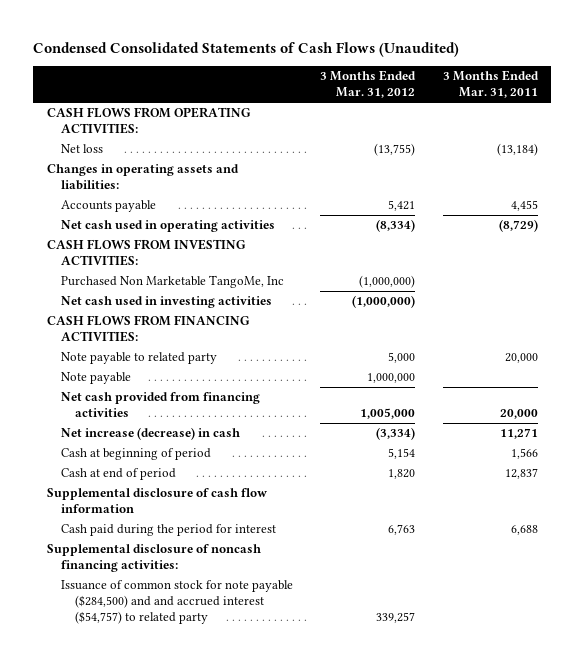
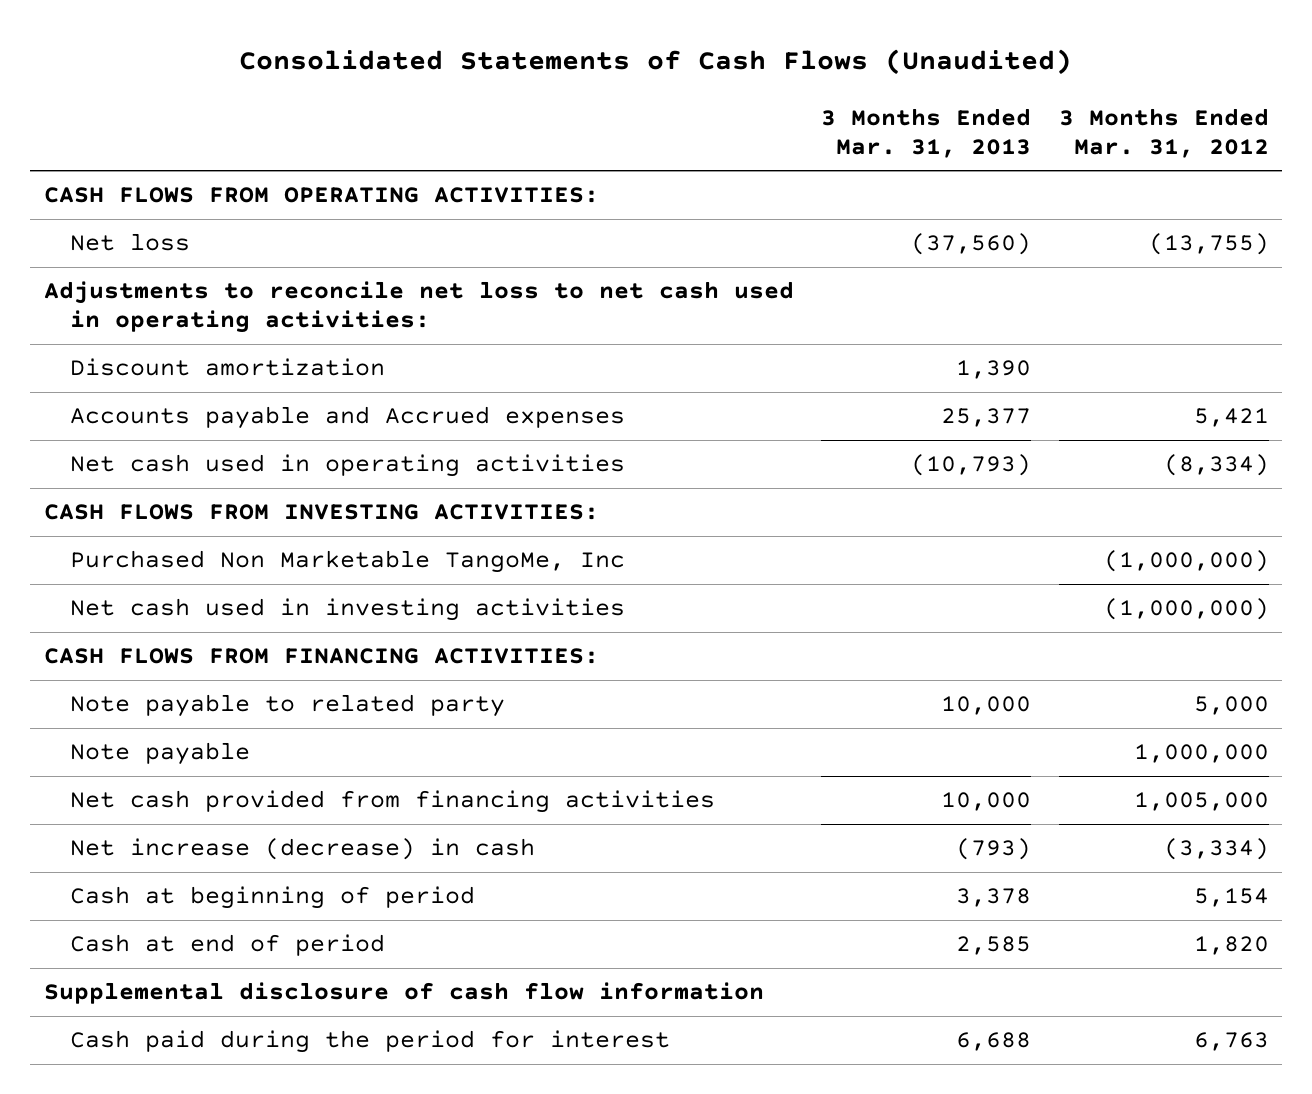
- Condensed Consolidated Statements of Cash Flows (Unaudited)
+ Consolidated Statements of Cash Flows (Unaudited)
- | 3 Months Ended Mar. 31, 2012 | 3 Months Ended Mar. 31, 2011
+ | 3 Months Ended Mar. 31, 2013 | 3 Months Ended Mar. 31, 2012
- Changes in operating assets and liabilities:
- Accounts payable | 5,421 | 4,455
+ Adjustments to reconcile net loss to net cash used in operating activities:
+ Discount amortization | 1,390 |
+ Accounts payable and Accrued expenses | 25,377 | 5,421
- Supplemental disclosure of noncash financing activities:
- Issuance of common stock for note payable ($284,500) and and accrued interest ($54,757) to related party | 339,257 |

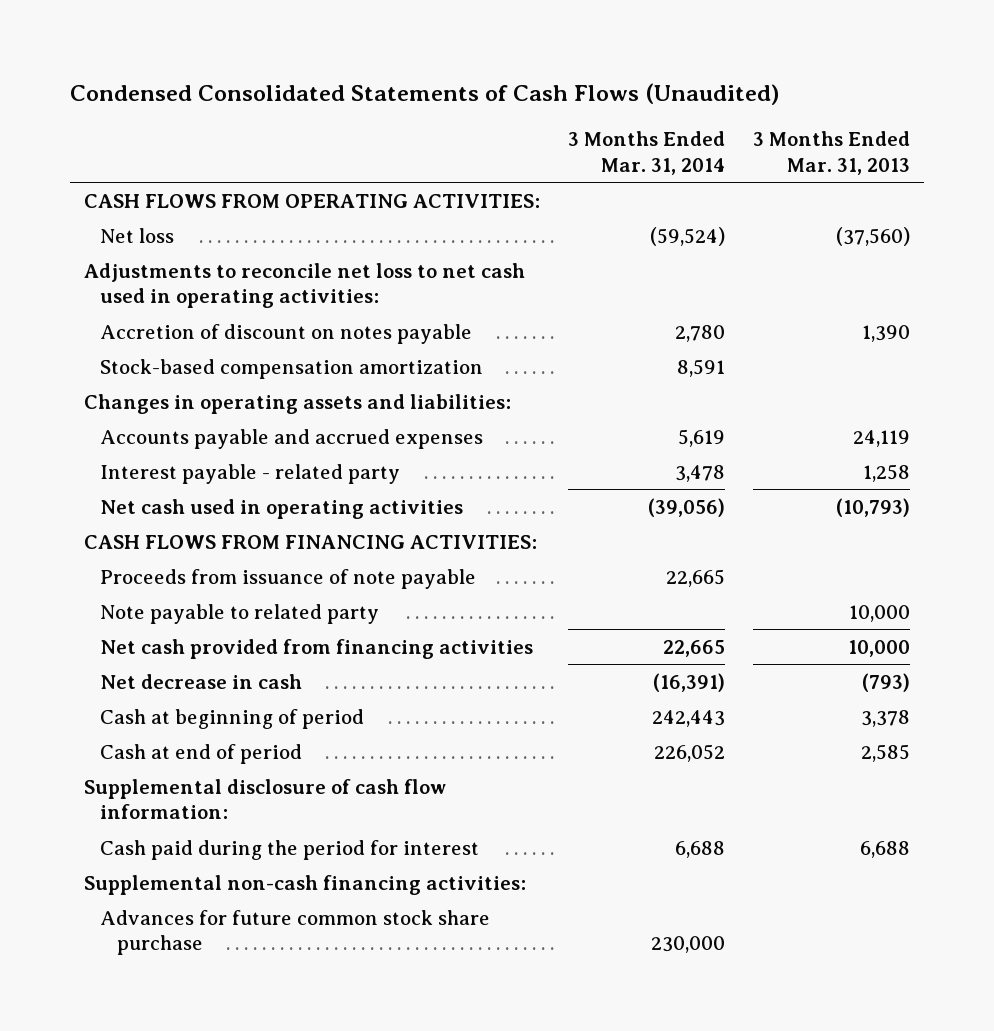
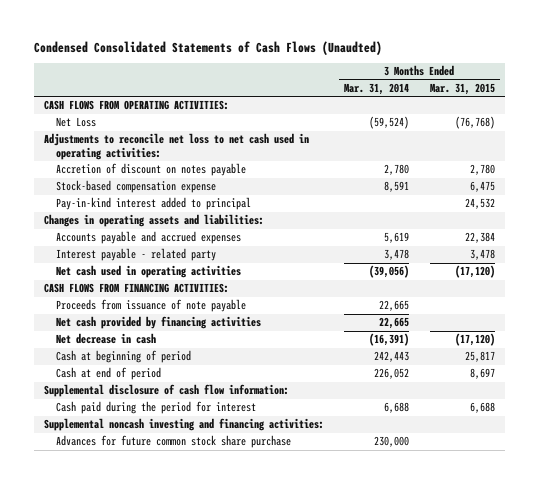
- Condensed Consolidated Statements of Cash Flows (Unaudited)
+ Condensed Consolidated Statements of Cash Flows (Unaudted)
- | 3 Months Ended Mar. 31, 2014 | 3 Months Ended Mar. 31, 2013
+ | 3 Months Ended Mar. 31, 2014 | 3 Months Ended Mar. 31, 2015
- Net loss | (59,524) | (37,560)
+ Net Loss | (59,524) | (76,768)
- Stock-based compensation amortization | 8,591 |
+ Stock-based compensation expense | 8,591 | 6,475
+ Pay-in-kind interest added to principal | | 24,532
- Note payable to related party | | 10,000
- Net cash provided from financing activities | 22,665 | 10,000
+ Net cash provided by financing activities | 22,665 |
- Supplemental non-cash financing activities:
+ Supplemental noncash investing and financing activities:

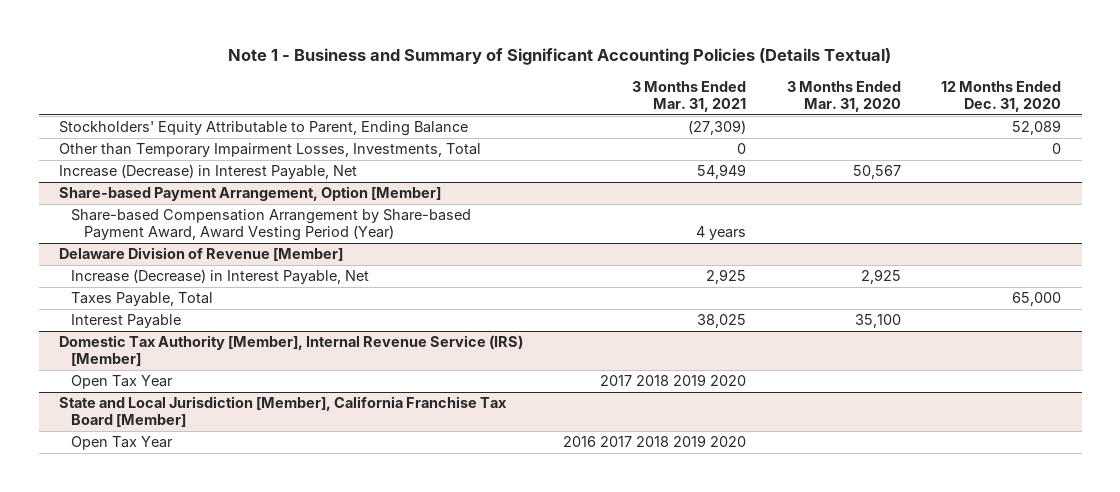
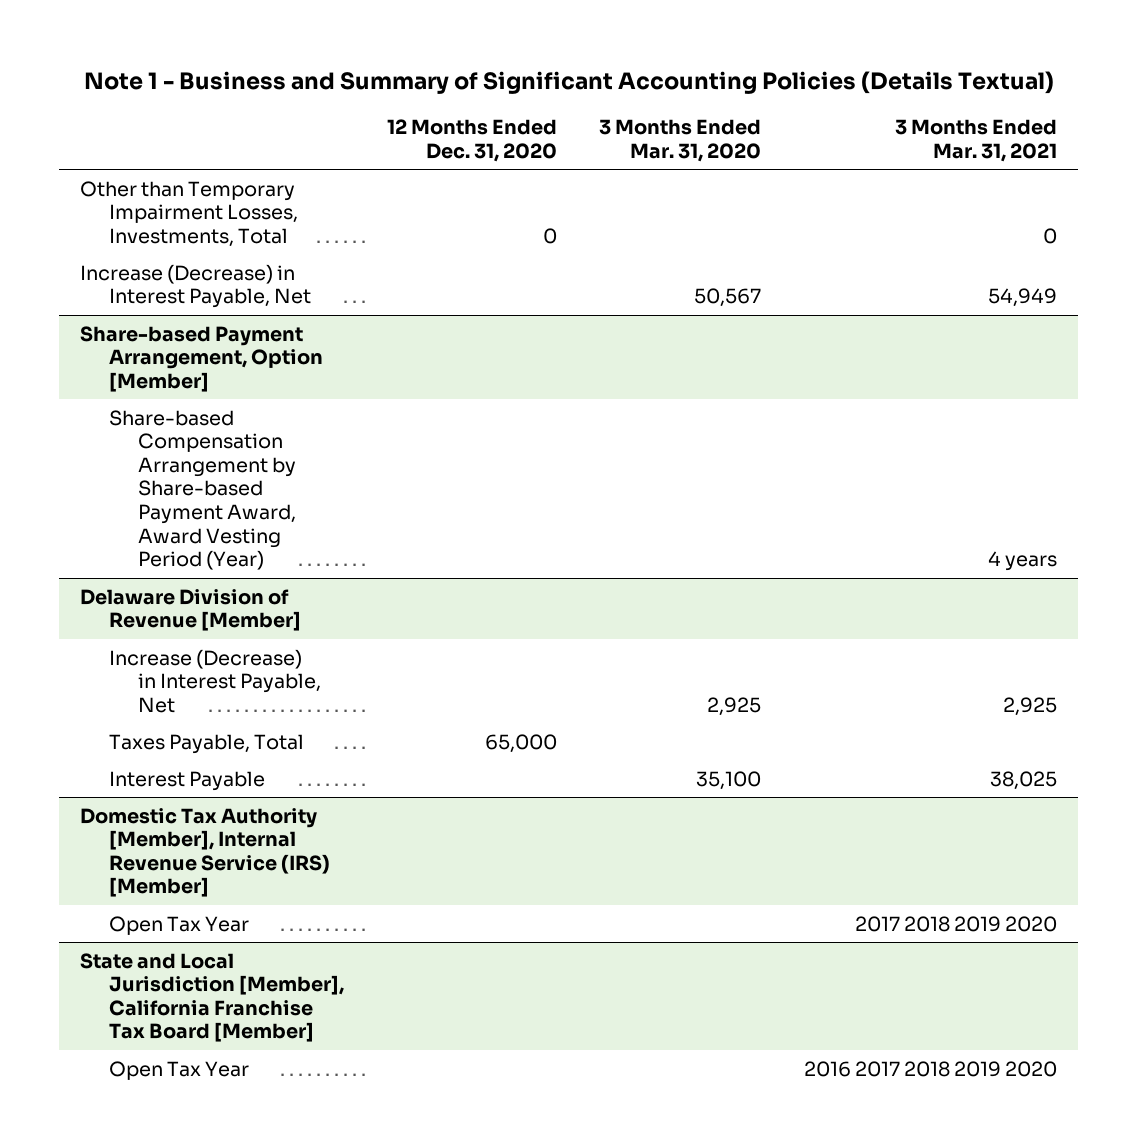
- | 3 Months Ended Mar. 31, 2021 | 3 Months Ended Mar. 31, 2020 | 12 Months Ended Dec. 31, 2020
+ | 12 Months Ended Dec. 31, 2020 | 3 Months Ended Mar. 31, 2020 | 3 Months Ended Mar. 31, 2021
- Stockholders' Equity Attributable to Parent, Ending Balance | (27,309) | | 52,089

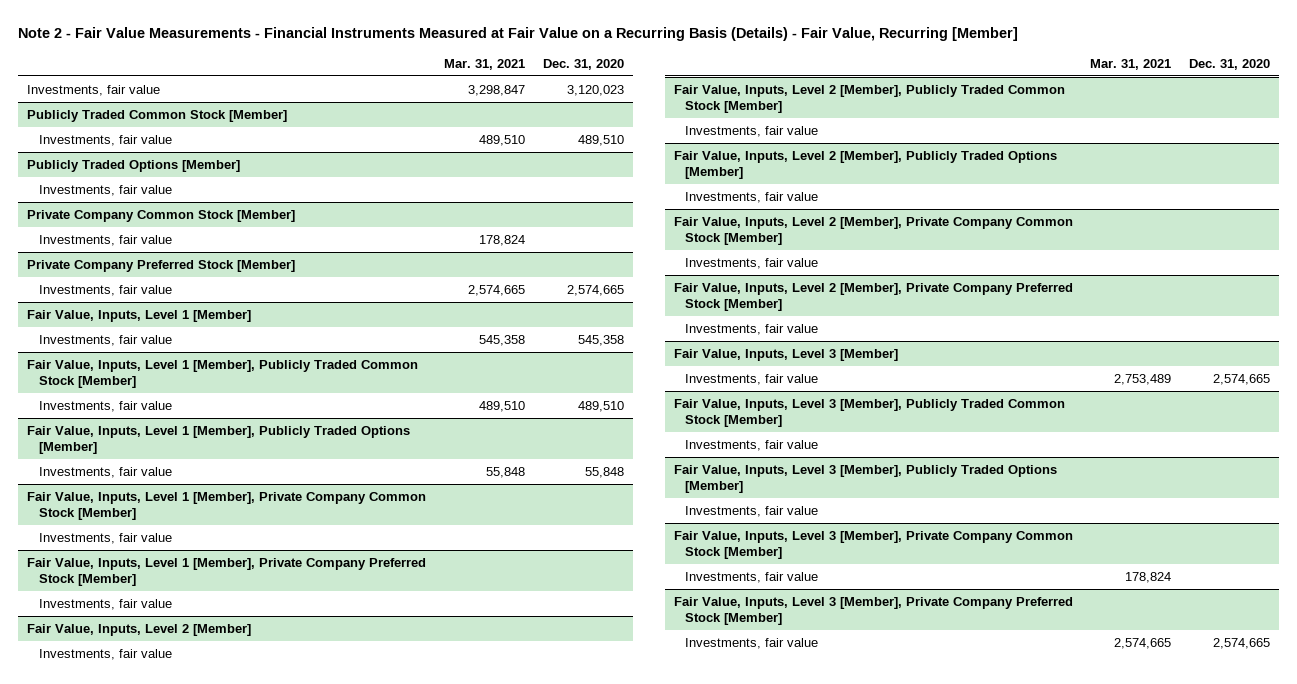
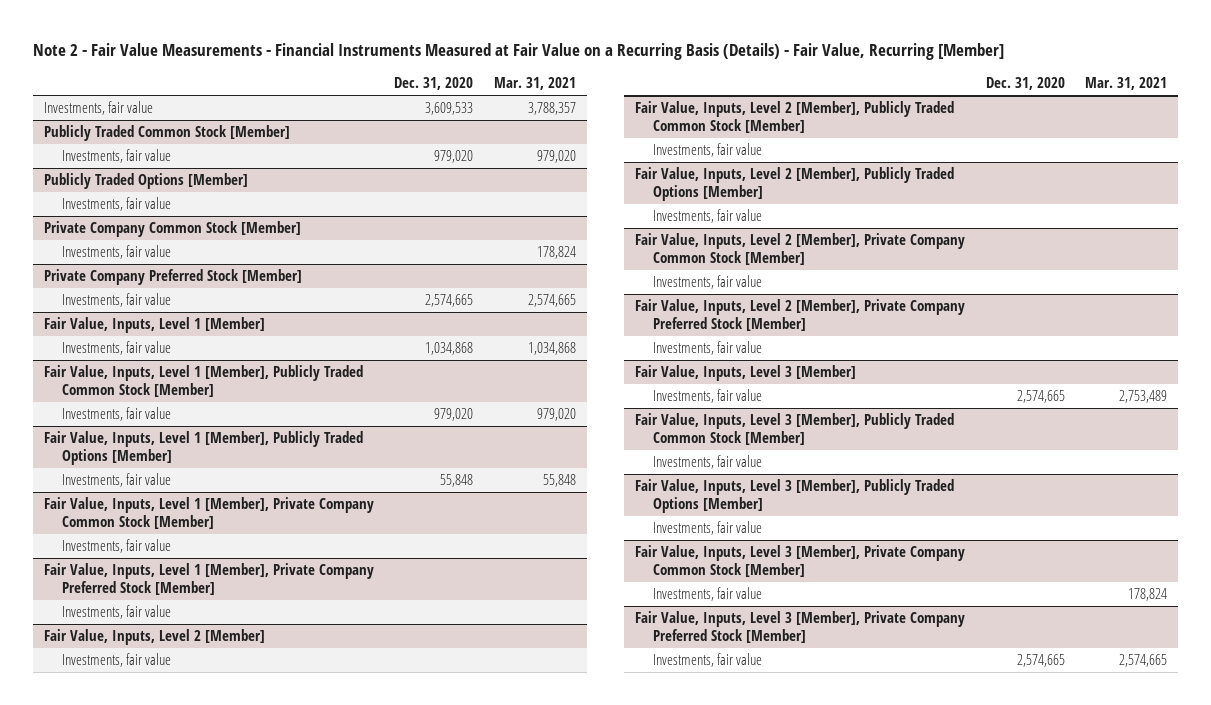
- | Mar. 31, 2021 | Dec. 31, 2020
+ | Dec. 31, 2020 | Mar. 31, 2021
- Investments, fair value | 3,298,847 | 3,120,023
+ Investments, fair value | 3,609,533 | 3,788,357
@ Publicly Traded Common Stock [Member]
- Investments, fair value | 489,510 | 489,510
+ Investments, fair value | 979,020 | 979,020
@ Fair Value, Inputs, Level 1 [Member]
- Investments, fair value | 545,358 | 545,358
+ Investments, fair value | 1,034,868 | 1,034,868
@ Fair Value, Inputs, Level 1 [Member], Publicly Traded Common Stock [Member]
- Investments, fair value | 489,510 | 489,510
+ Investments, fair value | 979,020 | 979,020

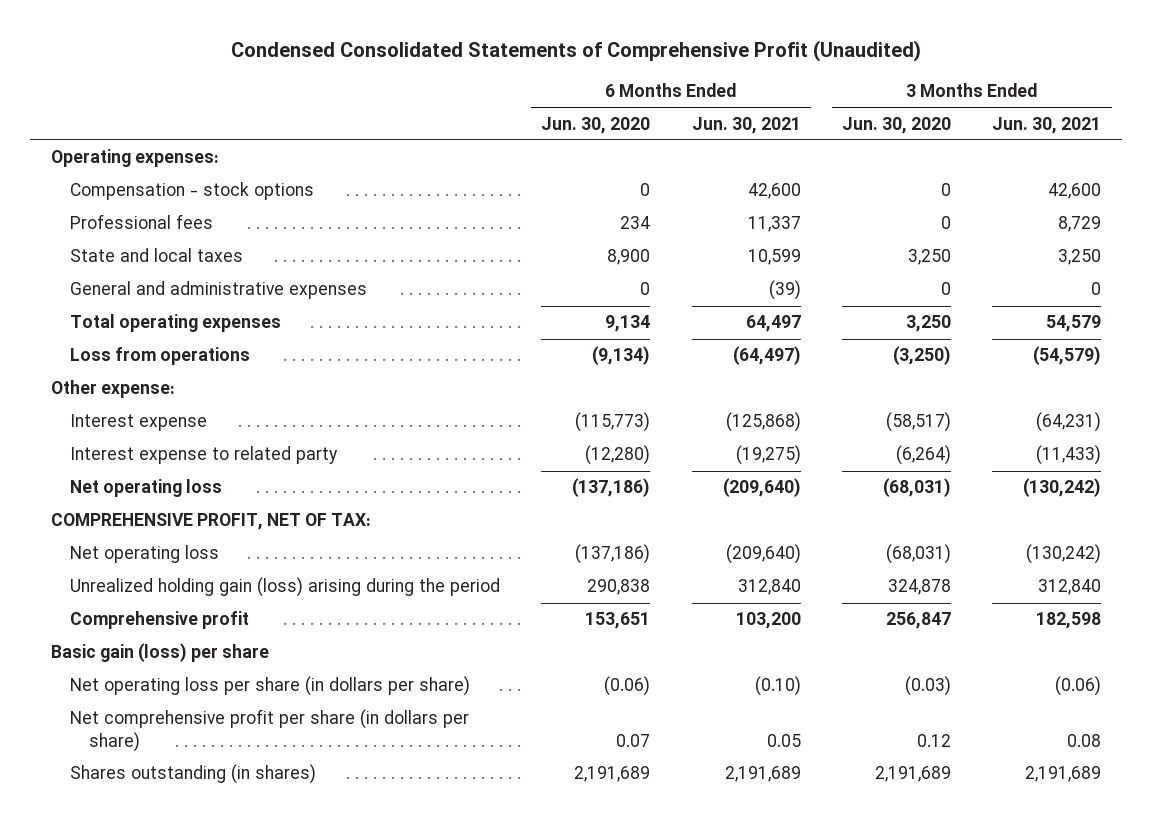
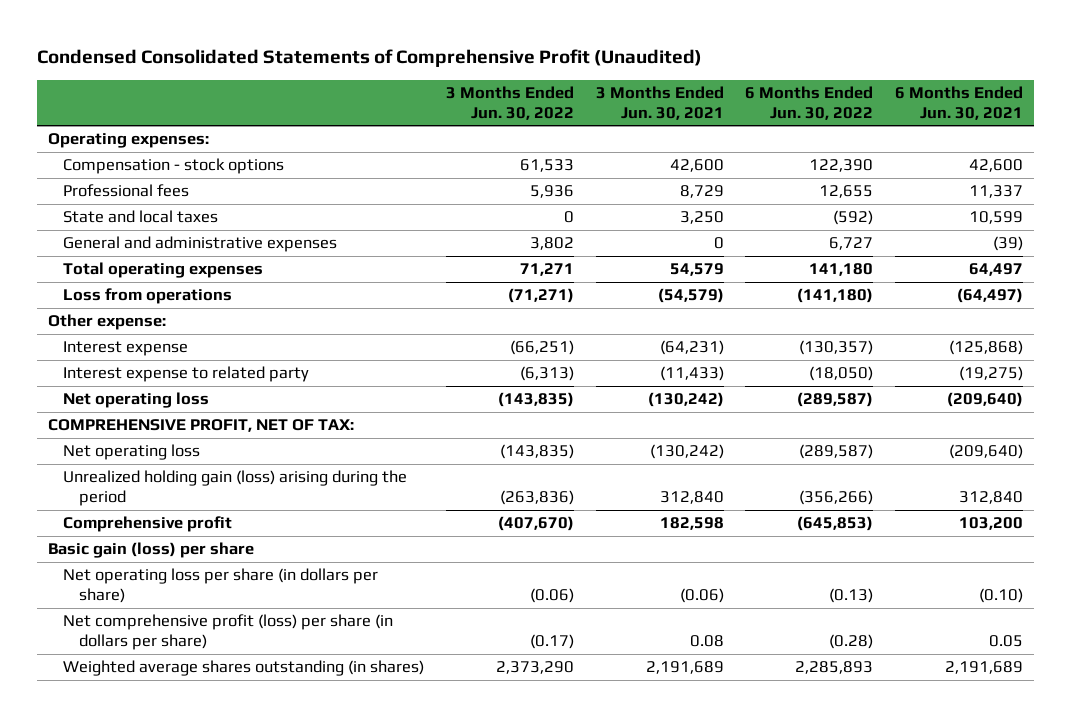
- | 6 Months Ended Jun. 30, 2020 | 6 Months Ended Jun. 30, 2021 | 3 Months Ended Jun. 30, 2020 | 3 Months Ended Jun. 30, 2021
+ | 3 Months Ended Jun. 30, 2022 | 3 Months Ended Jun. 30, 2021 | 6 Months Ended Jun. 30, 2022 | 6 Months Ended Jun. 30, 2021
- Net comprehensive profit per share (in dollars per share) | 0.07 | 0.05 | 0.12 | 0.08
- Shares outstanding (in shares) | 2,191,689 | 2,191,689 | 2,191,689 | 2,191,689
+ Net comprehensive profit (loss) per share (in dollars per share) | (0.17) | 0.08 | (0.28) | 0.05
+ Weighted average shares outstanding (in shares) | 2,373,290 | 2,191,689 | 2,285,893 | 2,191,689

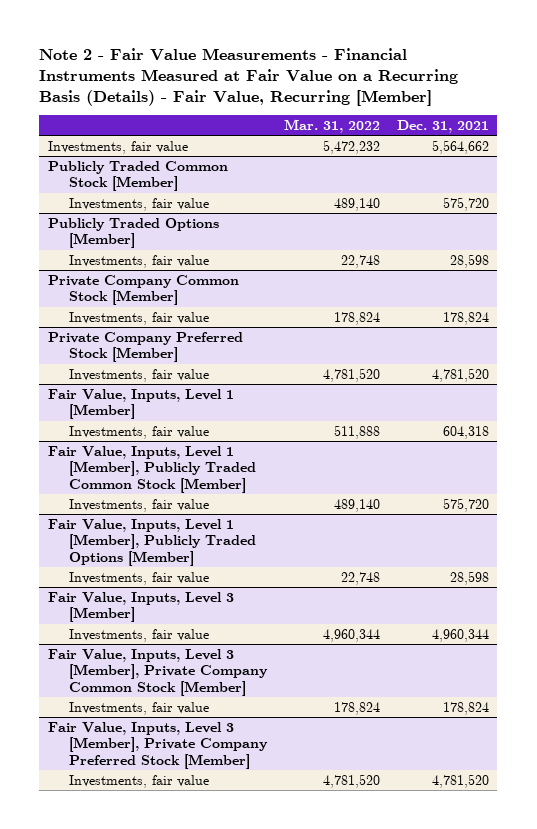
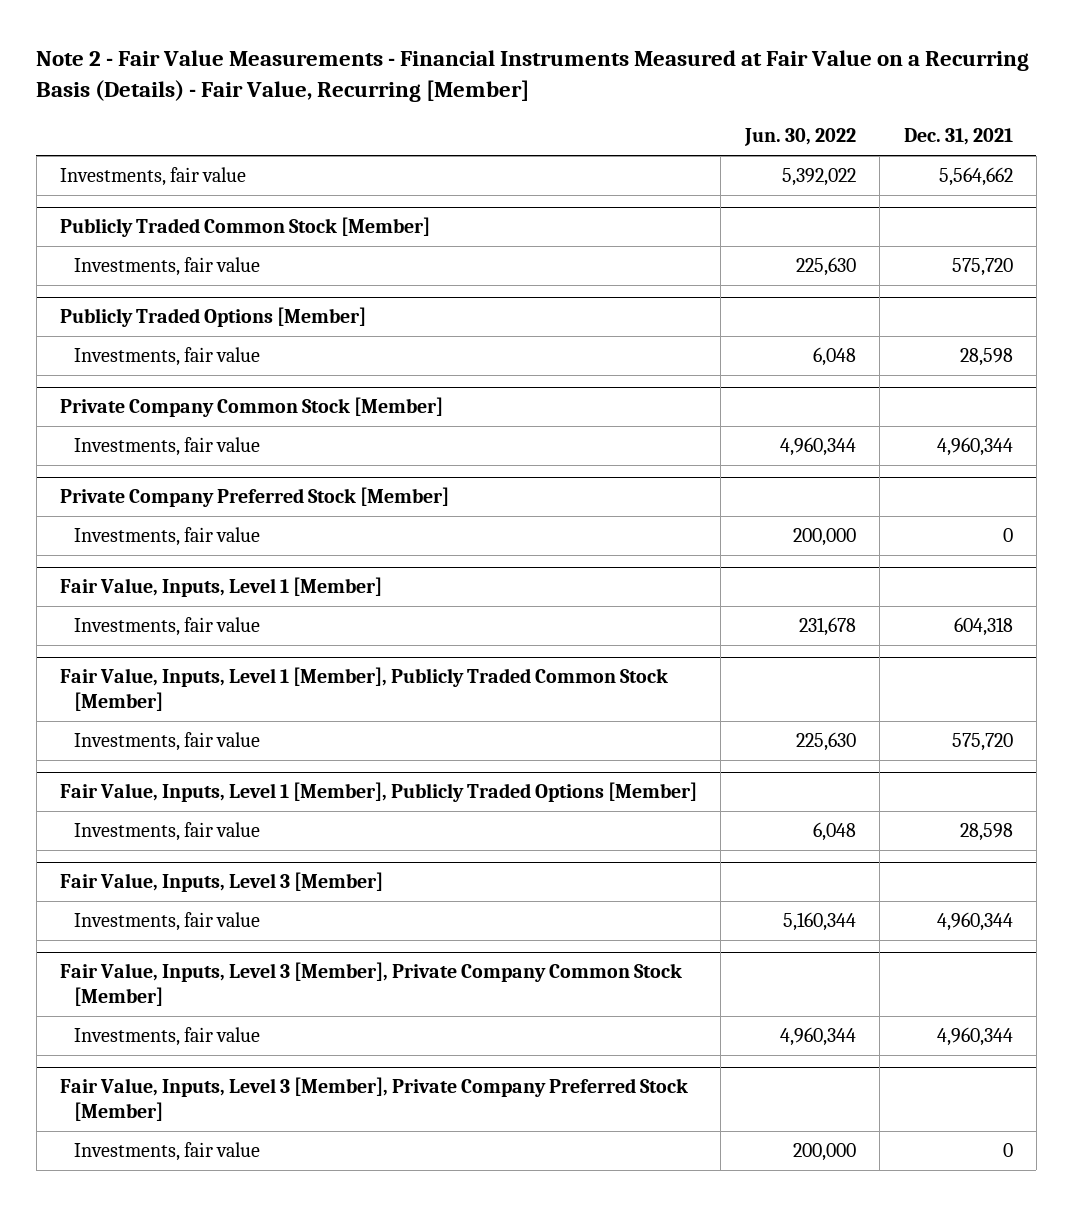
- | Mar. 31, 2022 | Dec. 31, 2021
+ | Jun. 30, 2022 | Dec. 31, 2021
@ Private Company Common Stock [Member]
- Investments, fair value | 178,824 | 178,824
+ Investments, fair value | 4,960,344 | 4,960,344
@ Private Company Preferred Stock [Member]
- Investments, fair value | 4,781,520 | 4,781,520
+ Investments, fair value | 200,000 | 0
@ Fair Value, Inputs, Level 3 [Member], Private Company Common Stock [Member]
- Investments, fair value | 178,824 | 178,824
+ Investments, fair value | 4,960,344 | 4,960,344
@ Fair Value, Inputs, Level 3 [Member], Private Company Preferred Stock [Member]
- Investments, fair value | 4,781,520 | 4,781,520
+ Investments, fair value | 200,000 | 0

